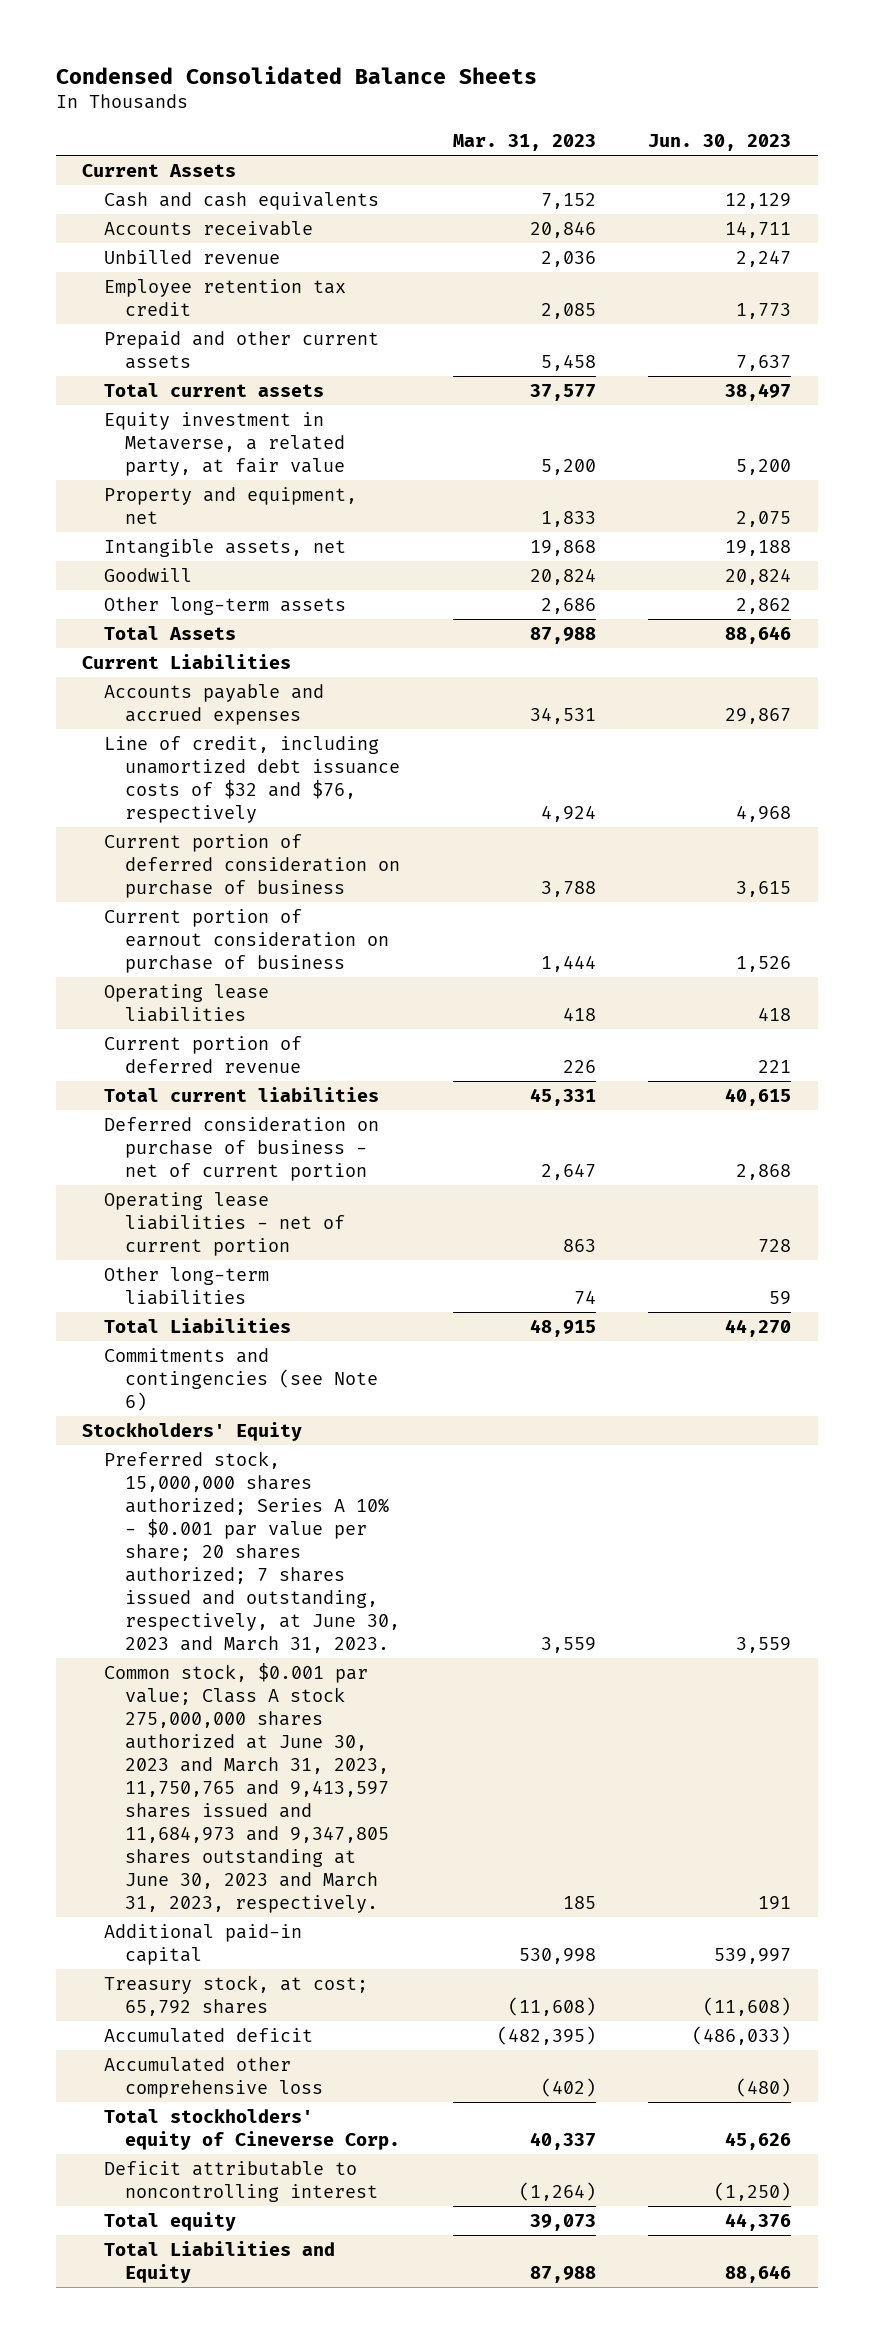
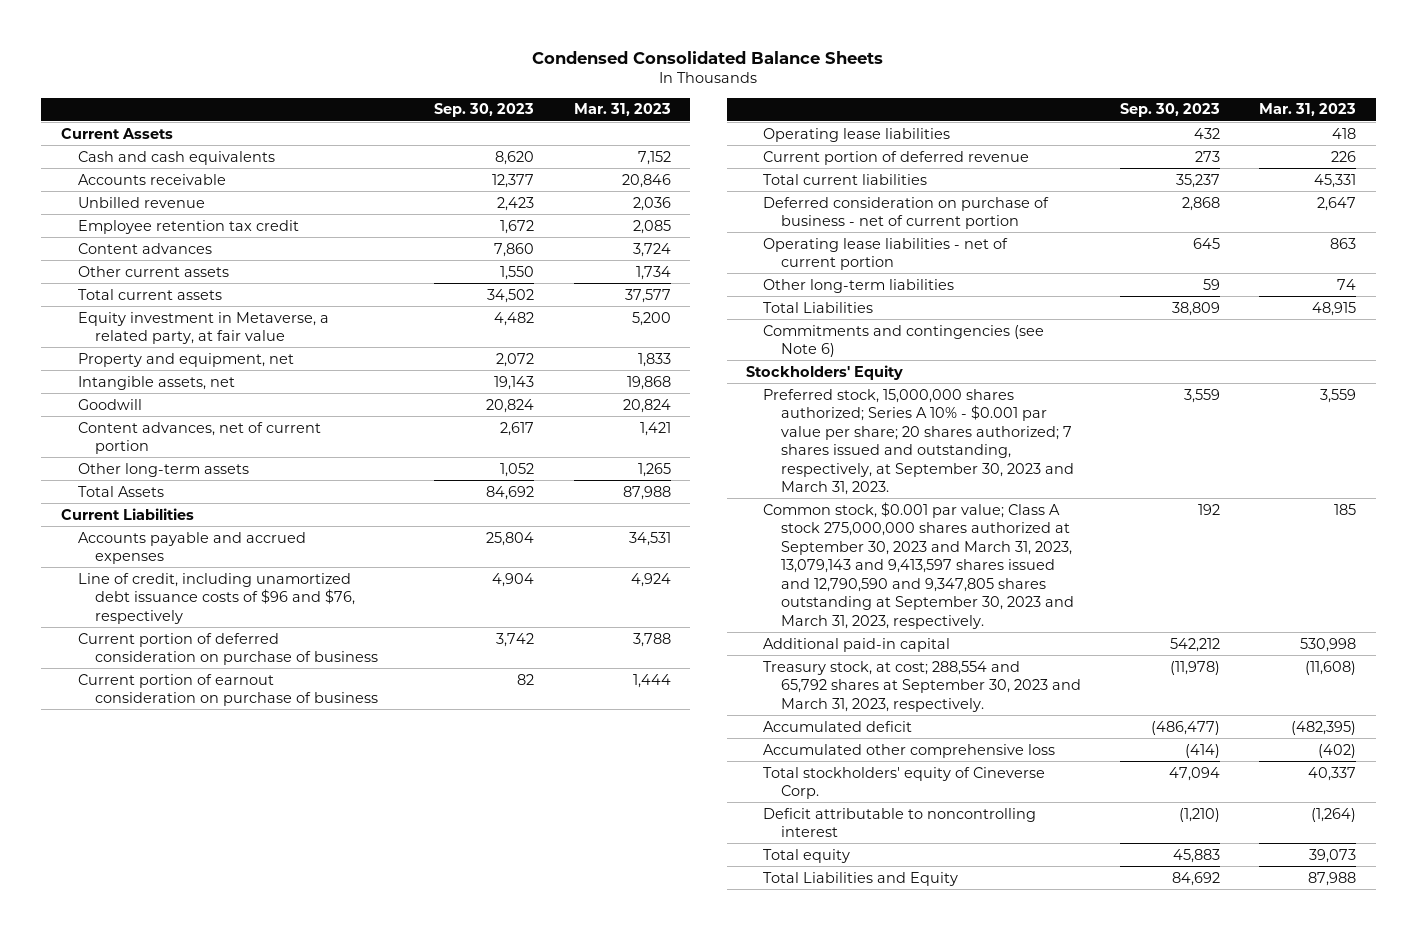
- | Mar. 31, 2023 | Jun. 30, 2023
+ | Sep. 30, 2023 | Mar. 31, 2023
- Prepaid and other current assets | 5,458 | 7,637
+ Content advances | 7,860 | 3,724
+ Other current assets | 1,550 | 1,734
- Other long-term assets | 2,686 | 2,862
+ Content advances, net of current portion | 2,617 | 1,421
+ Other long-term assets | 1,052 | 1,265
- Line of credit, including unamortized debt issuance costs of $32 and $76, respectively | 4,924 | 4,968
+ Line of credit, including unamortized debt issuance costs of $96 and $76, respectively | 4,904 | 4,924
- Preferred stock, 15,000,000 shares authorized; Series A 10% - $0.001 par value per share; 20 shares authorized; 7 shares issued and outstanding, respectively, at June 30, 2023 and March 31, 2023. | 3,559 | 3,559
- Common stock, $0.001 par value; Class A stock 275,000,000 shares authorized at June 30, 2023 and March 31, 2023, 11,750,765 and 9,413,597 shares issued and 11,684,973 and 9,347,805 shares outstanding at June 30, 2023 and March 31, 2023, respectively. | 185 | 191
+ Preferred stock, 15,000,000 shares authorized; Series A 10% - $0.001 par value per share; 20 shares authorized; 7 shares issued and outstanding, respectively, at September 30, 2023 and March 31, 2023. | 3,559 | 3,559
+ Common stock, $0.001 par value; Class A stock 275,000,000 shares authorized at September 30, 2023 and March 31, 2023, 13,079,143 and 9,413,597 shares issued and 12,790,590 and 9,347,805 shares outstanding at September 30, 2023 and March 31, 2023, respectively. | 192 | 185
- Treasury stock, at cost; 65,792 shares | (11,608) | (11,608)
+ Treasury stock, at cost; 288,554 and 65,792 shares at September 30, 2023 and March 31, 2023, respectively. | (11,978) | (11,608)

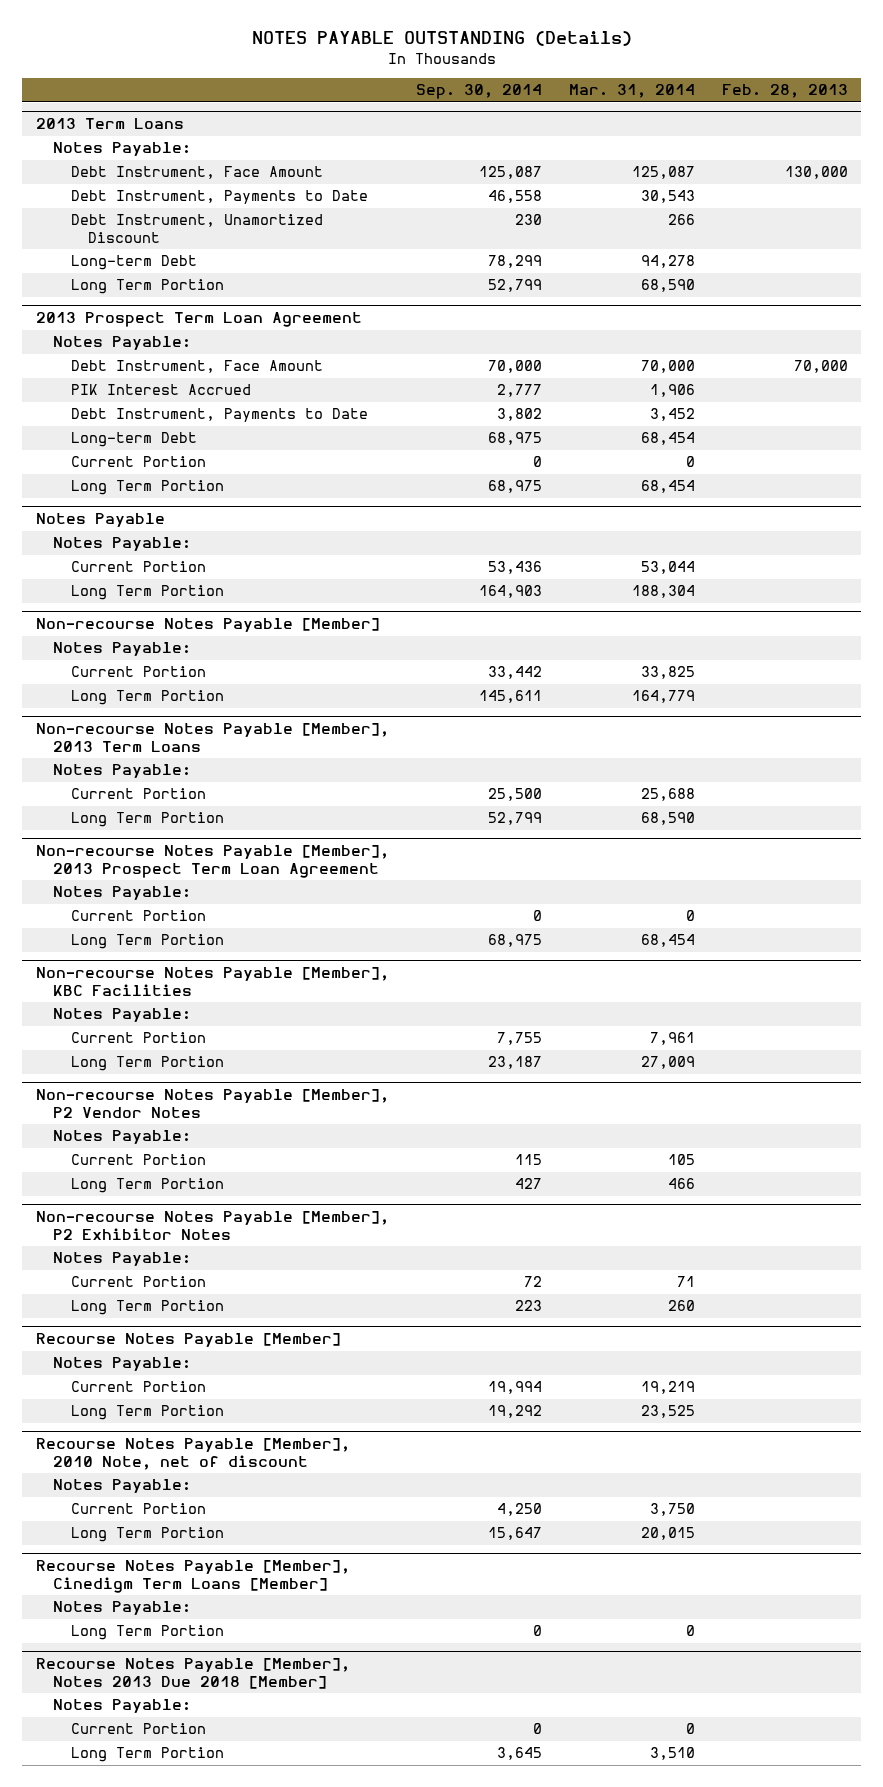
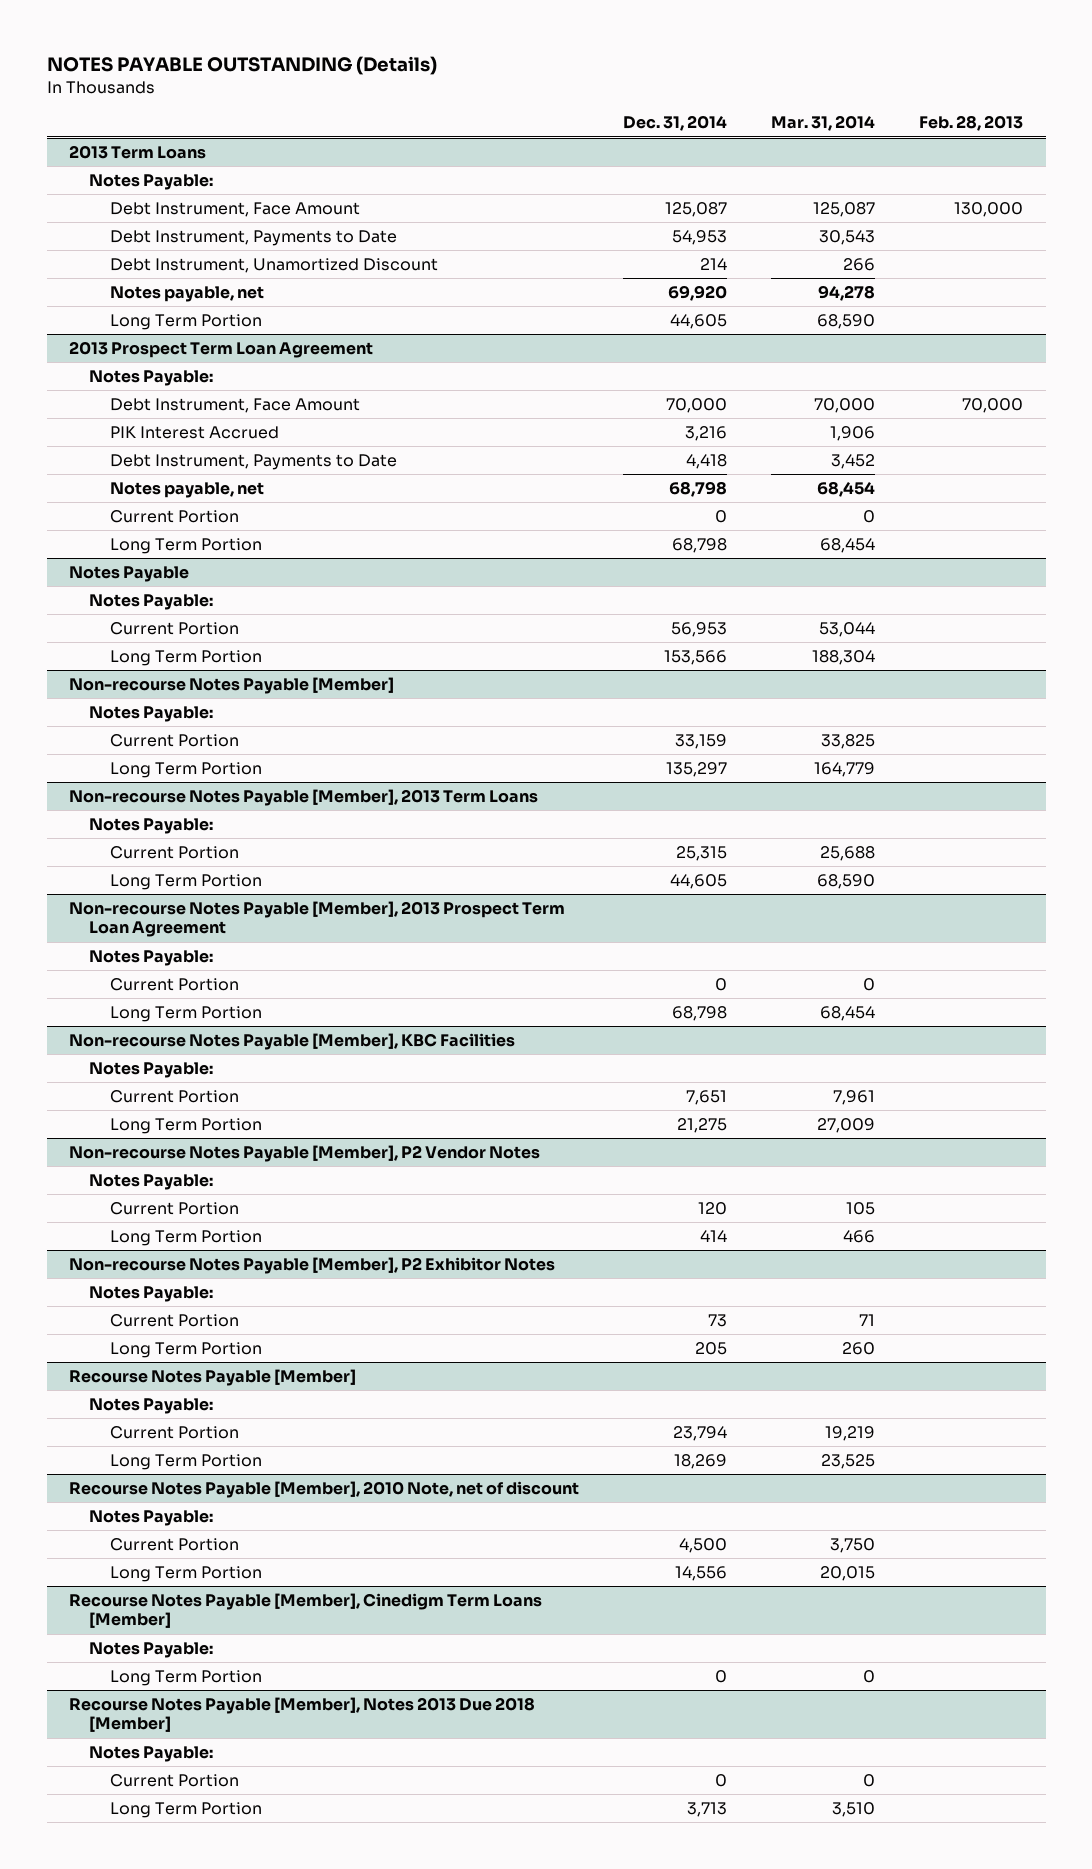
- | Sep. 30, 2014 | Mar. 31, 2014 | Feb. 28, 2013
+ | Dec. 31, 2014 | Mar. 31, 2014 | Feb. 28, 2013
@ 2013 Term Loans
- Long-term Debt | 78,299 | 94,278 |
+ Notes payable, net | 69,920 | 94,278 |
@ 2013 Prospect Term Loan Agreement
- Long-term Debt | 68,975 | 68,454 |
+ Notes payable, net | 68,798 | 68,454 |

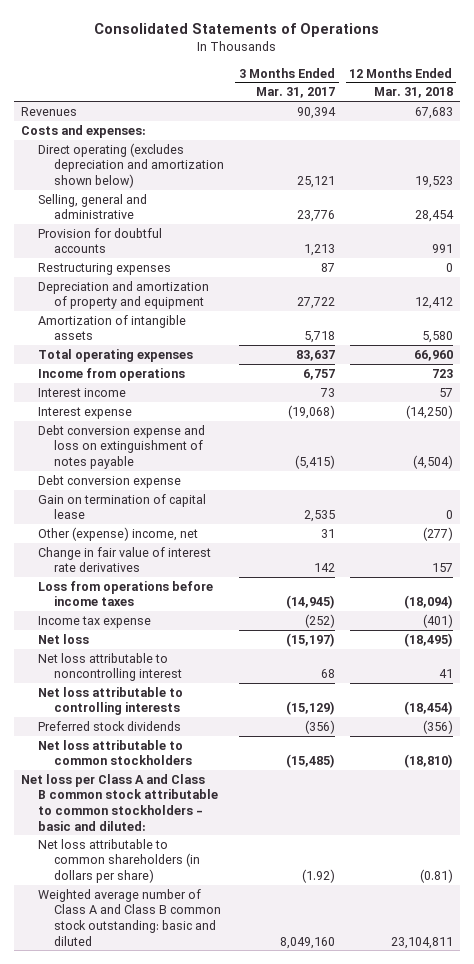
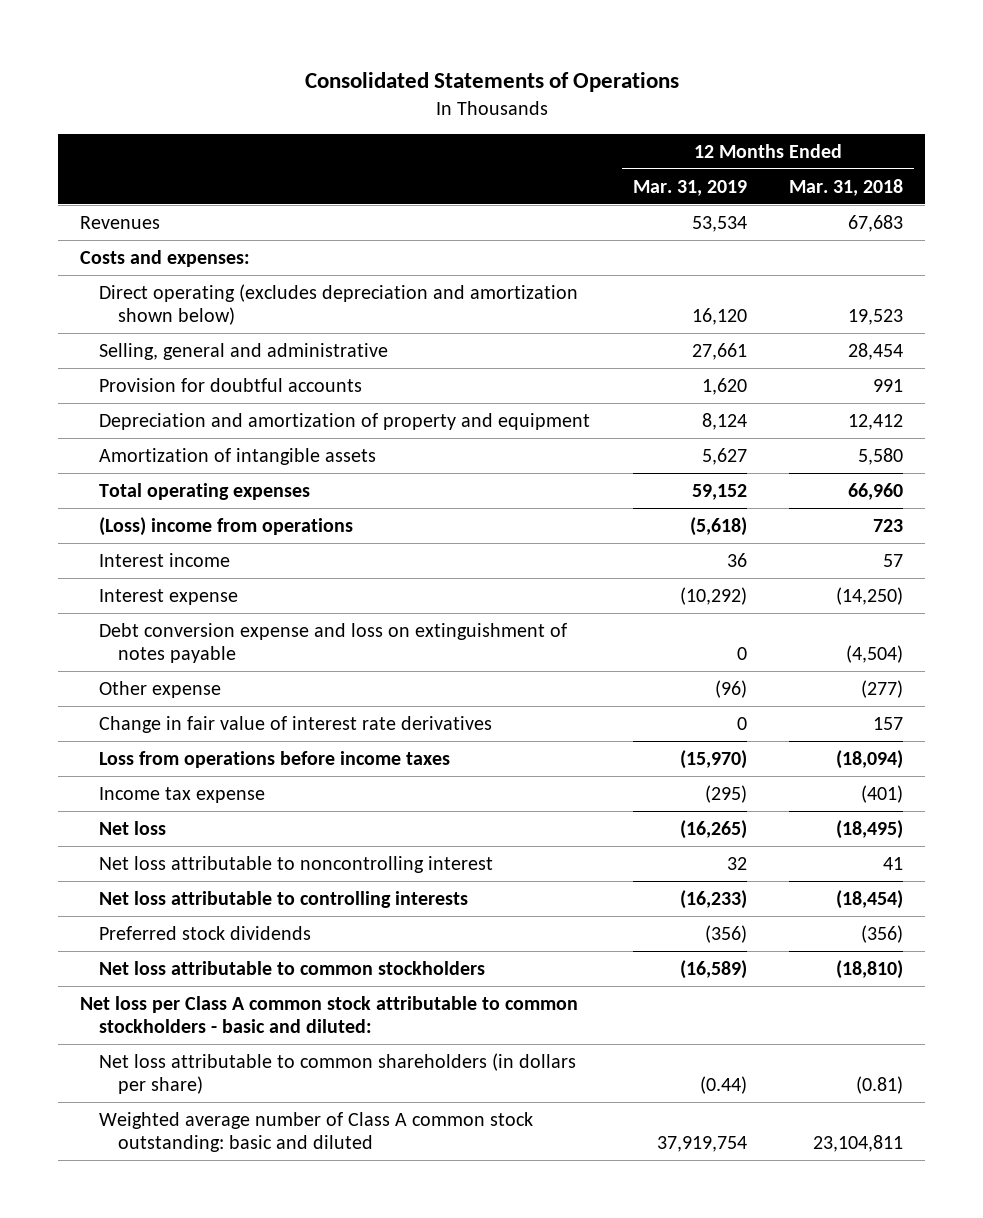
- | 3 Months Ended Mar. 31, 2017 | 12 Months Ended Mar. 31, 2018
+ | 12 Months Ended Mar. 31, 2019 | 12 Months Ended Mar. 31, 2018
- Restructuring expenses | 87 | 0
- Income from operations | 6,757 | 723
+ (Loss) income from operations | (5,618) | 723
- Debt conversion expense
- Gain on termination of capital lease | 2,535 | 0
- Other (expense) income, net | 31 | (277)
+ Other expense | (96) | (277)
- Net loss per Class A and Class B common stock attributable to common stockholders - basic and diluted:
+ Net loss per Class A common stock attributable to common stockholders - basic and diluted:
- Weighted average number of Class A and Class B common stock outstanding: basic and diluted | 8,049,160 | 23,104,811
+ Weighted average number of Class A common stock outstanding: basic and diluted | 37,919,754 | 23,104,811

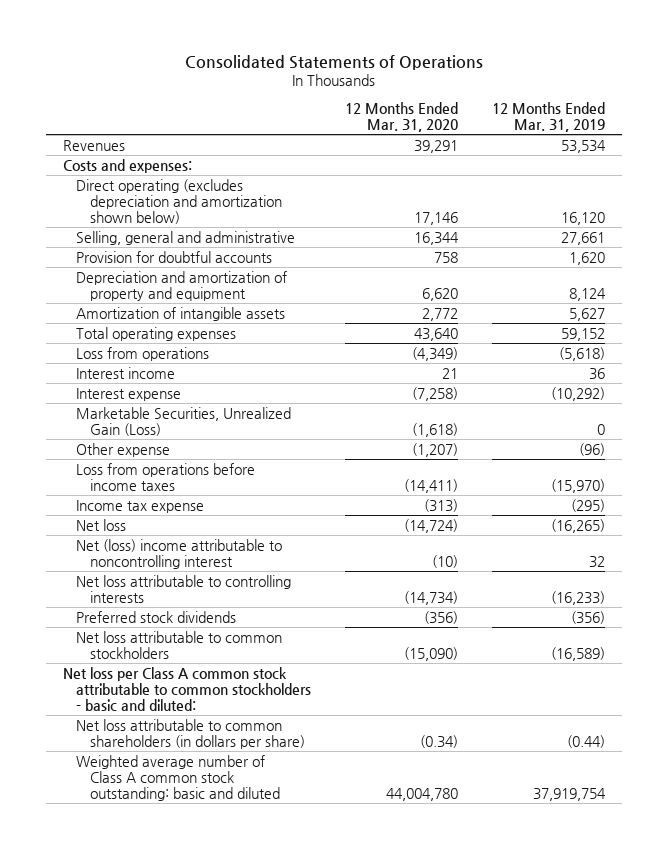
- | 12 Months Ended Mar. 31, 2019 | 12 Months Ended Mar. 31, 2018
+ | 12 Months Ended Mar. 31, 2020 | 12 Months Ended Mar. 31, 2019
- (Loss) income from operations | (5,618) | 723
+ Loss from operations | (4,349) | (5,618)
- Debt conversion expense and loss on extinguishment of notes payable | 0 | (4,504)
+ Marketable Securities, Unrealized Gain (Loss) | (1,618) | 0
- Change in fair value of interest rate derivatives | 0 | 157
- Net loss attributable to noncontrolling interest | 32 | 41
+ Net (loss) income attributable to noncontrolling interest | (10) | 32

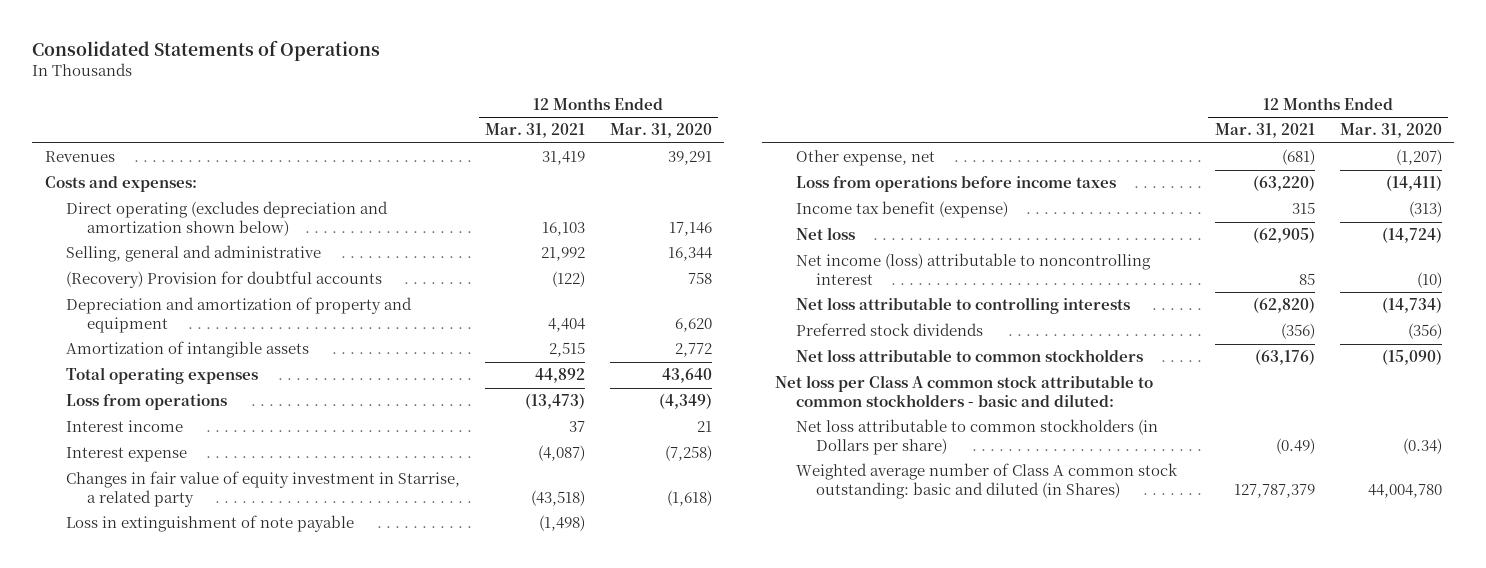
- | 12 Months Ended Mar. 31, 2020 | 12 Months Ended Mar. 31, 2019
+ | 12 Months Ended Mar. 31, 2021 | 12 Months Ended Mar. 31, 2020
- Provision for doubtful accounts | 758 | 1,620
+ (Recovery) Provision for doubtful accounts | (122) | 758
- Marketable Securities, Unrealized Gain (Loss) | (1,618) | 0
- Other expense | (1,207) | (96)
+ Changes in fair value of equity investment in Starrise, a related party | (43,518) | (1,618)
+ Loss in extinguishment of note payable | (1,498) |
+ Other expense, net | (681) | (1,207)
- Income tax expense | (313) | (295)
+ Income tax benefit (expense) | 315 | (313)
- Net (loss) income attributable to noncontrolling interest | (10) | 32
+ Net income (loss) attributable to noncontrolling interest | 85 | (10)
- Net loss attributable to common shareholders (in dollars per share) | (0.34) | (0.44)
- Weighted average number of Class A common stock outstanding: basic and diluted | 44,004,780 | 37,919,754
+ Net loss attributable to common stockholders (in Dollars per share) | (0.49) | (0.34)
+ Weighted average number of Class A common stock outstanding: basic and diluted (in Shares) | 127,787,379 | 44,004,780

